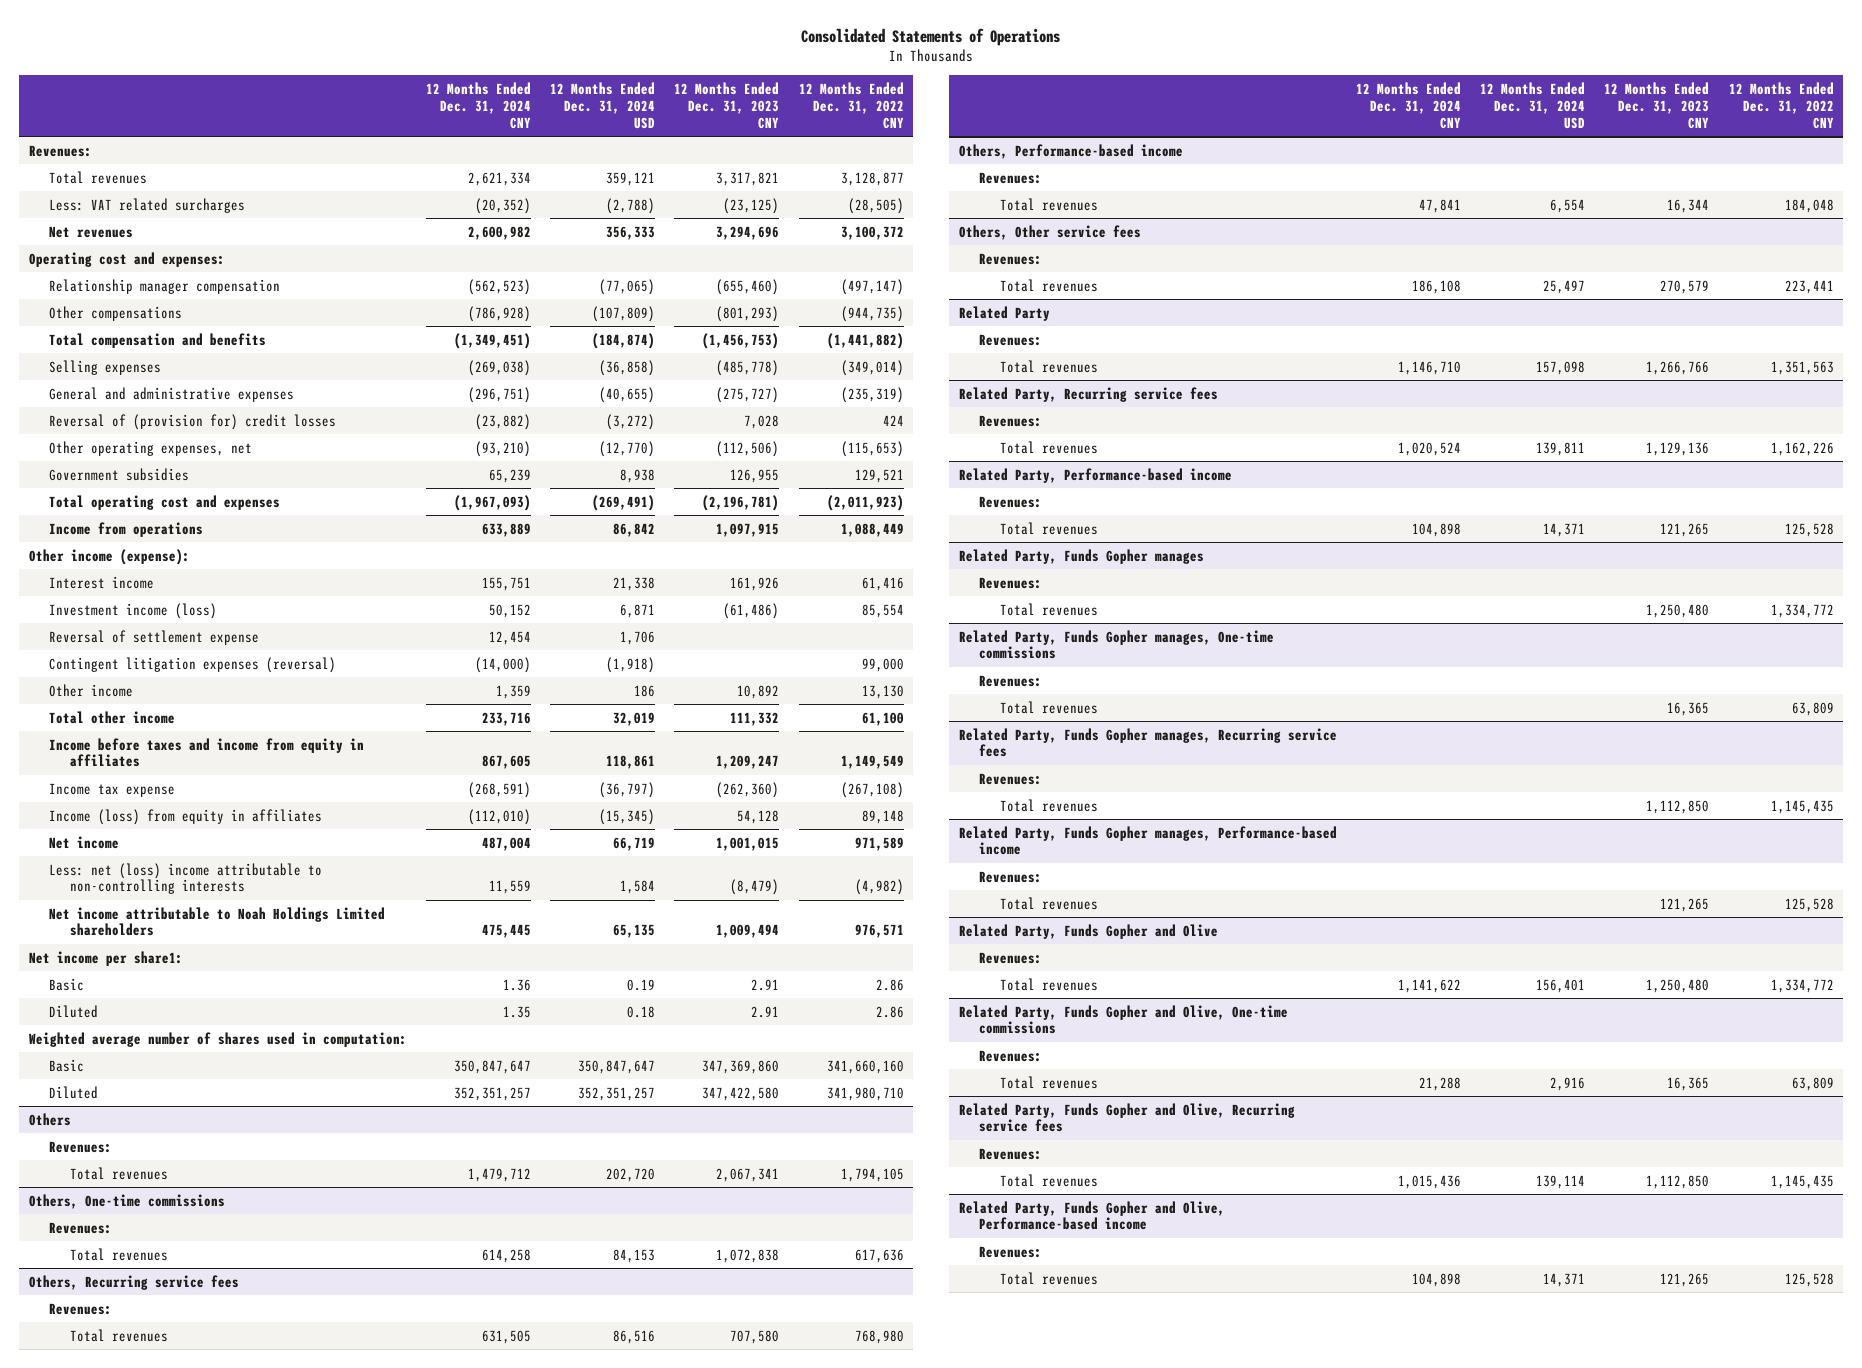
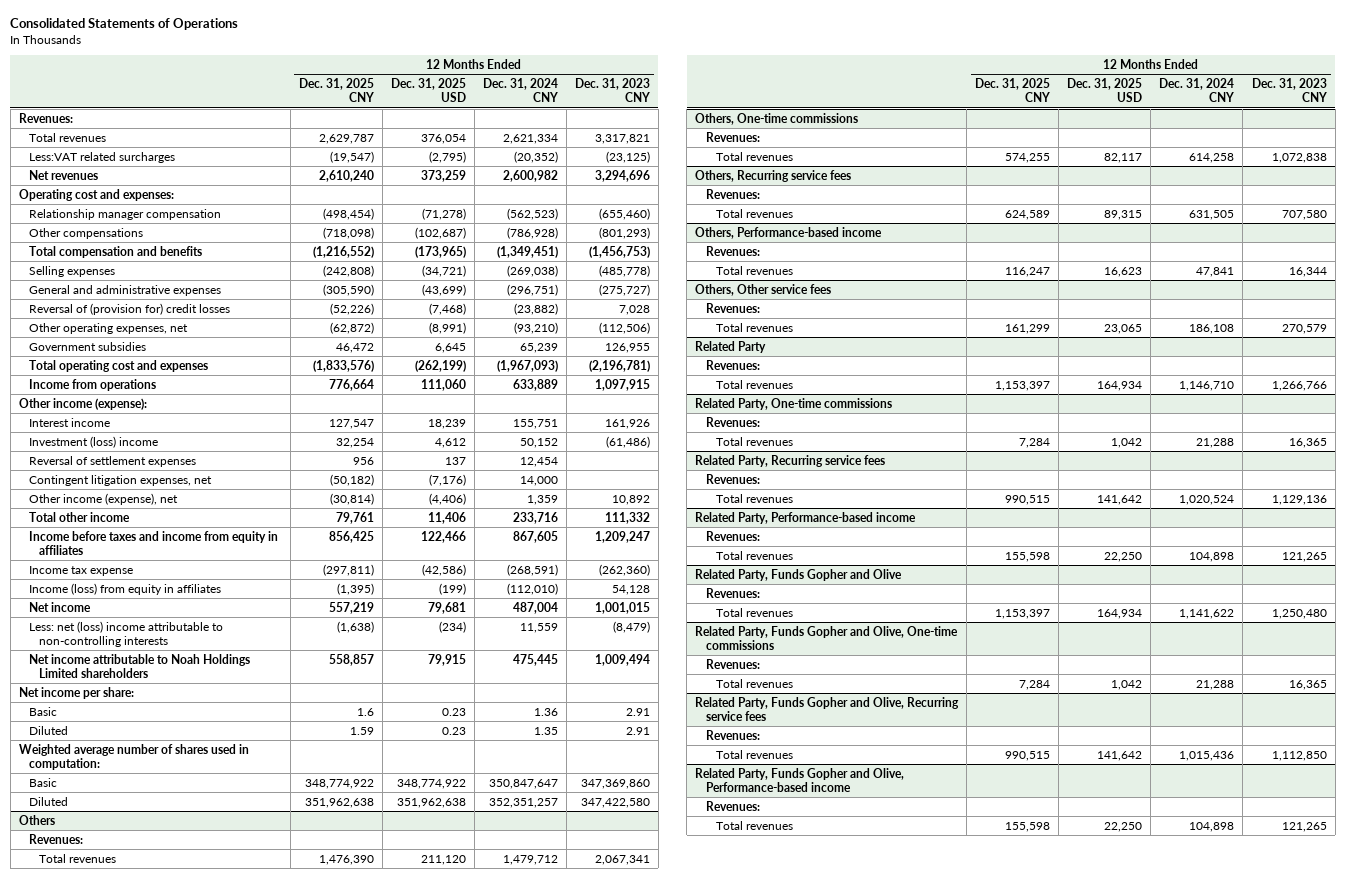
- | 12 Months Ended Dec. 31, 2024 CNY | 12 Months Ended Dec. 31, 2024 USD | 12 Months Ended Dec. 31, 2023 CNY | 12 Months Ended Dec. 31, 2022 CNY
+ | 12 Months Ended Dec. 31, 2025 CNY | 12 Months Ended Dec. 31, 2025 USD | 12 Months Ended Dec. 31, 2024 CNY | 12 Months Ended Dec. 31, 2023 CNY
- Less: VAT related surcharges | (20,352) | (2,788) | (23,125) | (28,505)
+ Less:VAT related surcharges | (19,547) | (2,795) | (20,352) | (23,125)
- Investment income (loss) | 50,152 | 6,871 | (61,486) | 85,554
- Reversal of settlement expense | 12,454 | 1,706 | |
- Contingent litigation expenses (reversal) | (14,000) | (1,918) | | 99,000
- Other income | 1,359 | 186 | 10,892 | 13,130
+ Investment (loss) income | 32,254 | 4,612 | 50,152 | (61,486)
+ Reversal of settlement expenses | 956 | 137 | 12,454 |
+ Contingent litigation expenses, net | (50,182) | (7,176) | 14,000 |
+ Other income (expense), net | (30,814) | (4,406) | 1,359 | 10,892
- Net income per share1:
+ Net income per share:
+ Related Party, One-time commissions
+ Revenues:
+ Total revenues | 7,284 | 1,042 | 21,288 | 16,365
- Related Party, Funds Gopher manages
- Revenues:
- Total revenues | | | 1,250,480 | 1,334,772
- Related Party, Funds Gopher manages, One-time commissions
- Revenues:
- Total revenues | | | 16,365 | 63,809
- Related Party, Funds Gopher manages, Recurring service fees
- Revenues:
- Total revenues | | | 1,112,850 | 1,145,435
- Related Party, Funds Gopher manages, Performance-based income
- Revenues:
- Total revenues | | | 121,265 | 125,528

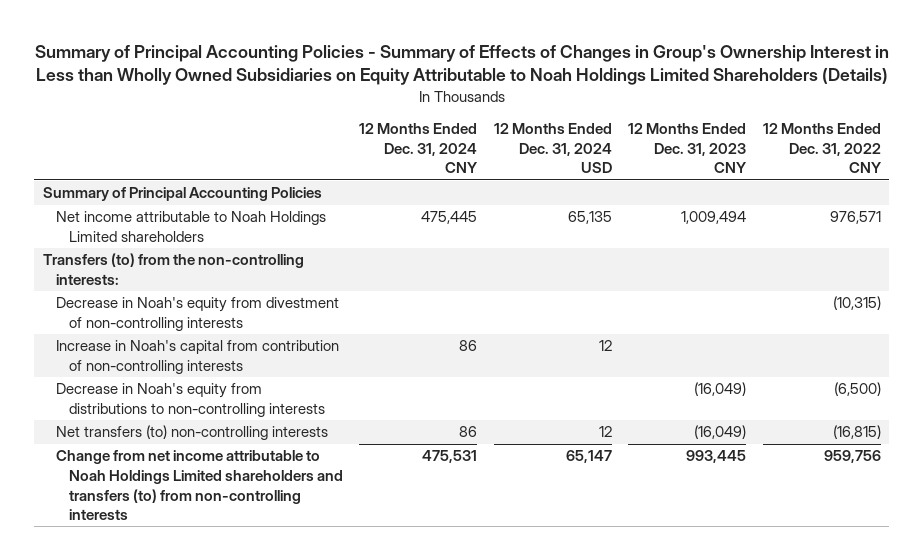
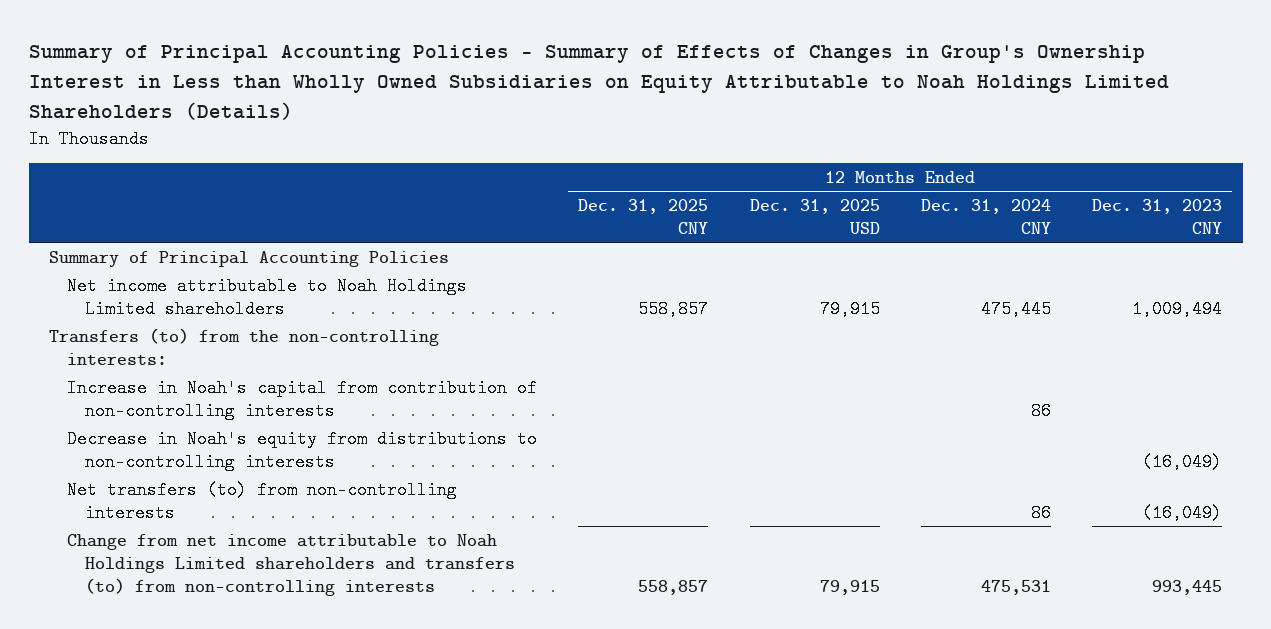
- | 12 Months Ended Dec. 31, 2024 CNY | 12 Months Ended Dec. 31, 2024 USD | 12 Months Ended Dec. 31, 2023 CNY | 12 Months Ended Dec. 31, 2022 CNY
+ | 12 Months Ended Dec. 31, 2025 CNY | 12 Months Ended Dec. 31, 2025 USD | 12 Months Ended Dec. 31, 2024 CNY | 12 Months Ended Dec. 31, 2023 CNY
- Decrease in Noah's equity from divestment of non-controlling interests | | | | (10,315)
- Net transfers (to) non-controlling interests | 86 | 12 | (16,049) | (16,815)
+ Net transfers (to) from non-controlling interests | | | 86 | (16,049)

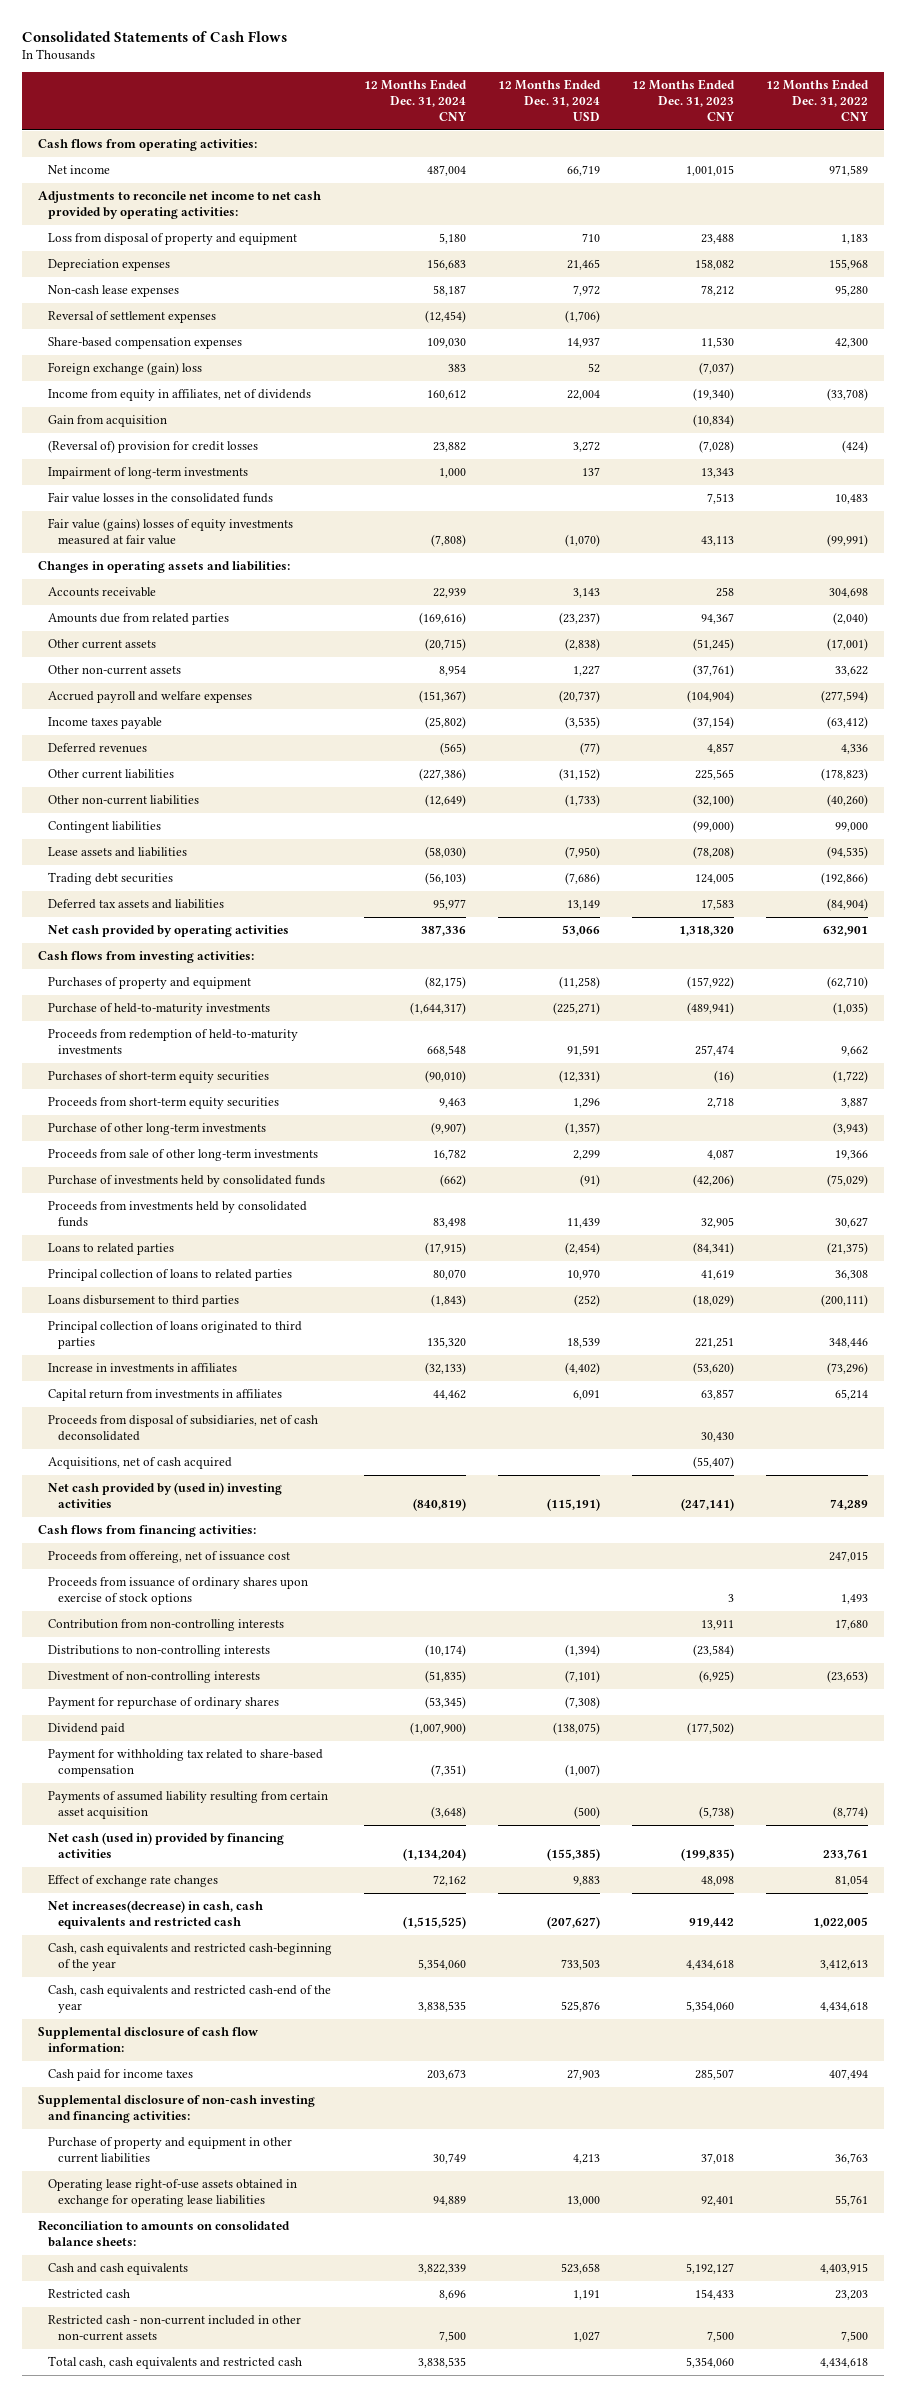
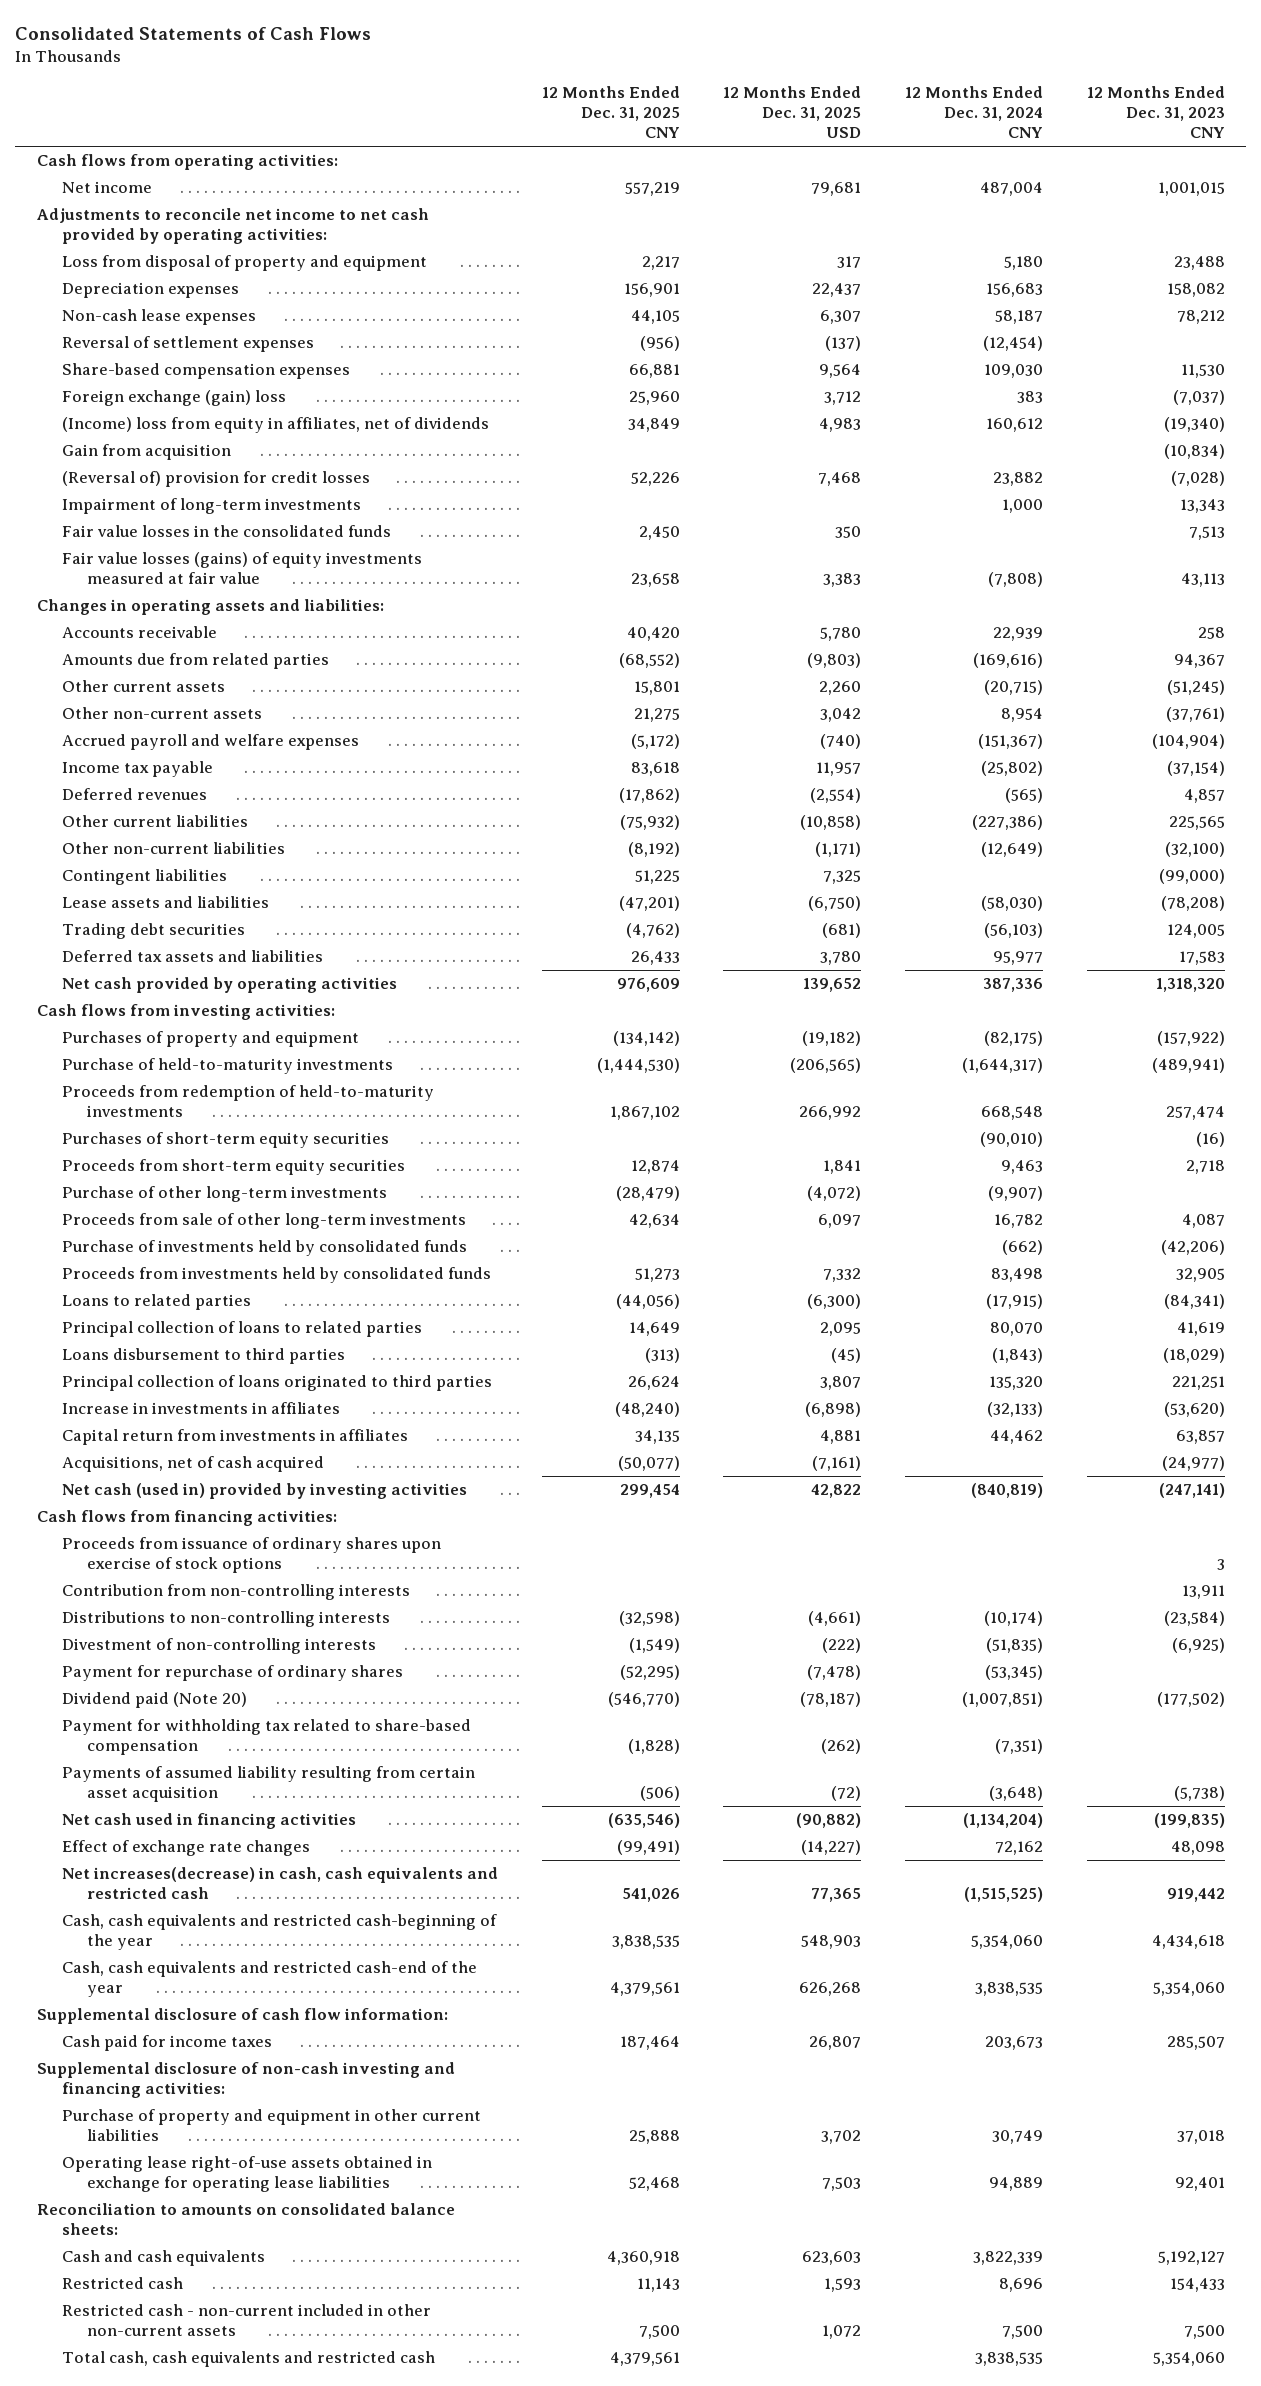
- | 12 Months Ended Dec. 31, 2024 CNY | 12 Months Ended Dec. 31, 2024 USD | 12 Months Ended Dec. 31, 2023 CNY | 12 Months Ended Dec. 31, 2022 CNY
+ | 12 Months Ended Dec. 31, 2025 CNY | 12 Months Ended Dec. 31, 2025 USD | 12 Months Ended Dec. 31, 2024 CNY | 12 Months Ended Dec. 31, 2023 CNY
- Income from equity in affiliates, net of dividends | 160,612 | 22,004 | (19,340) | (33,708)
+ (Income) loss from equity in affiliates, net of dividends | 34,849 | 4,983 | 160,612 | (19,340)
- Fair value (gains) losses of equity investments measured at fair value | (7,808) | (1,070) | 43,113 | (99,991)
+ Fair value losses (gains) of equity investments measured at fair value | 23,658 | 3,383 | (7,808) | 43,113
- Income taxes payable | (25,802) | (3,535) | (37,154) | (63,412)
+ Income tax payable | 83,618 | 11,957 | (25,802) | (37,154)
- Proceeds from disposal of subsidiaries, net of cash deconsolidated | | | 30,430 |
- Acquisitions, net of cash acquired | | | (55,407) |
- Net cash provided by (used in) investing activities | (840,819) | (115,191) | (247,141) | 74,289
+ Acquisitions, net of cash acquired | (50,077) | (7,161) | | (24,977)
+ Net cash (used in) provided by investing activities | 299,454 | 42,822 | (840,819) | (247,141)
- Proceeds from offereing, net of issuance cost | | | | 247,015
- Dividend paid | (1,007,900) | (138,075) | (177,502) |
+ Dividend paid (Note 20) | (546,770) | (78,187) | (1,007,851) | (177,502)
- Net cash (used in) provided by financing activities | (1,134,204) | (155,385) | (199,835) | 233,761
+ Net cash used in financing activities | (635,546) | (90,882) | (1,134,204) | (199,835)

